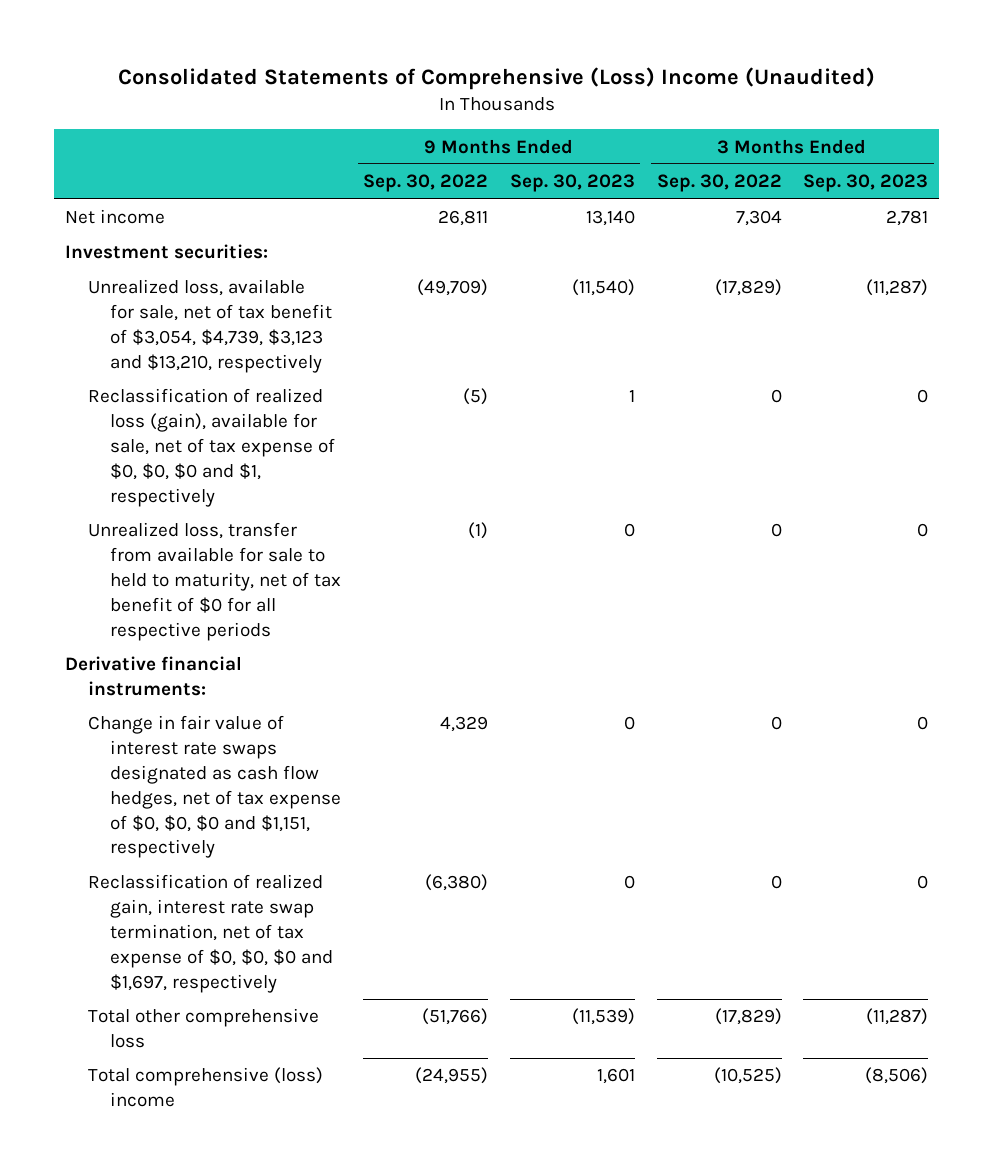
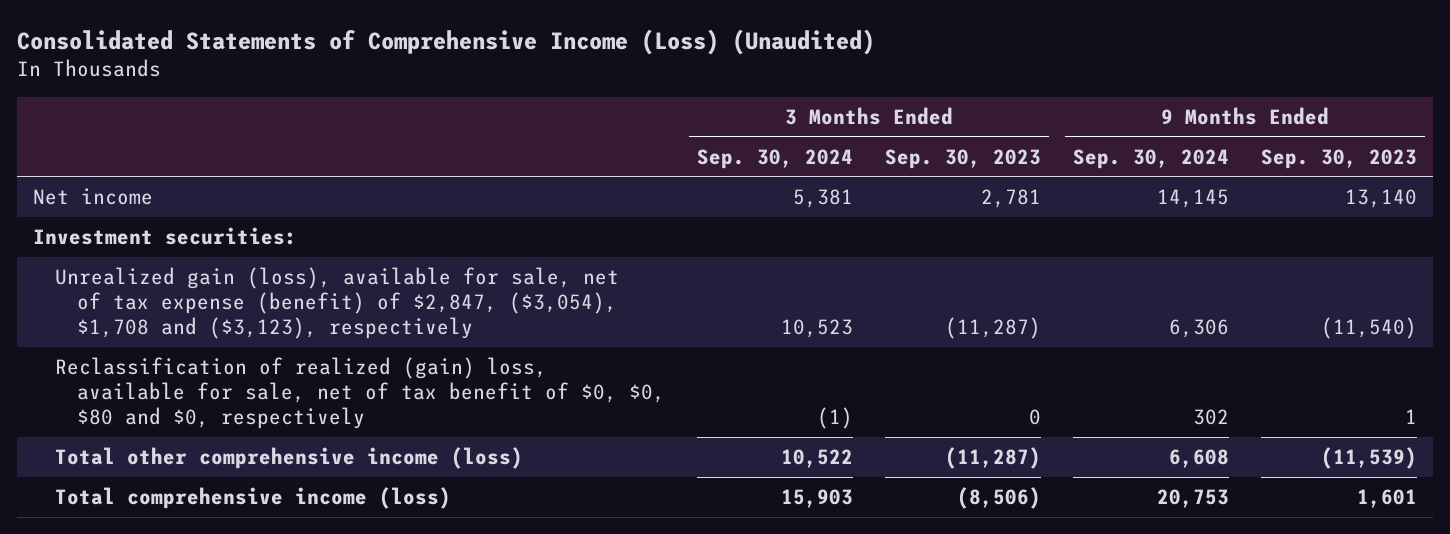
- Consolidated Statements of Comprehensive (Loss) Income (Unaudited)
+ Consolidated Statements of Comprehensive Income (Loss) (Unaudited)
- | 9 Months Ended Sep. 30, 2022 | 9 Months Ended Sep. 30, 2023 | 3 Months Ended Sep. 30, 2022 | 3 Months Ended Sep. 30, 2023
+ | 3 Months Ended Sep. 30, 2024 | 3 Months Ended Sep. 30, 2023 | 9 Months Ended Sep. 30, 2024 | 9 Months Ended Sep. 30, 2023
- Unrealized loss, available for sale, net of tax benefit of $3,054, $4,739, $3,123 and $13,210, respectively | (49,709) | (11,540) | (17,829) | (11,287)
- Reclassification of realized loss (gain), available for sale, net of tax expense of $0, $0, $0 and $1, respectively | (5) | 1 | 0 | 0
- Unrealized loss, transfer from available for sale to held to maturity, net of tax benefit of $0 for all respective periods | (1) | 0 | 0 | 0
- Derivative financial instruments:
- Change in fair value of interest rate swaps designated as cash flow hedges, net of tax expense of $0, $0, $0 and $1,151, respectively | 4,329 | 0 | 0 | 0
- Reclassification of realized gain, interest rate swap termination, net of tax expense of $0, $0, $0 and $1,697, respectively | (6,380) | 0 | 0 | 0
- Total other comprehensive loss | (51,766) | (11,539) | (17,829) | (11,287)
- Total comprehensive (loss) income | (24,955) | 1,601 | (10,525) | (8,506)
+ Unrealized gain (loss), available for sale, net of tax expense (benefit) of $2,847, ($3,054), $1,708 and ($3,123), respectively | 10,523 | (11,287) | 6,306 | (11,540)
+ Reclassification of realized (gain) loss, available for sale, net of tax benefit of $0, $0, $80 and $0, respectively | (1) | 0 | 302 | 1
+ Total other comprehensive income (loss) | 10,522 | (11,287) | 6,608 | (11,539)
+ Total comprehensive income (loss) | 15,903 | (8,506) | 20,753 | 1,601

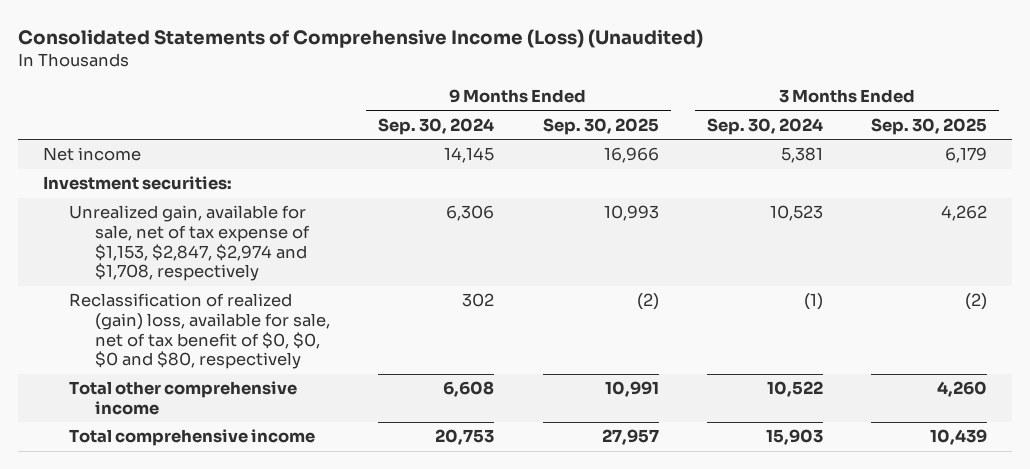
- | 3 Months Ended Sep. 30, 2024 | 3 Months Ended Sep. 30, 2023 | 9 Months Ended Sep. 30, 2024 | 9 Months Ended Sep. 30, 2023
+ | 9 Months Ended Sep. 30, 2024 | 9 Months Ended Sep. 30, 2025 | 3 Months Ended Sep. 30, 2024 | 3 Months Ended Sep. 30, 2025
- Unrealized gain (loss), available for sale, net of tax expense (benefit) of $2,847, ($3,054), $1,708 and ($3,123), respectively | 10,523 | (11,287) | 6,306 | (11,540)
- Reclassification of realized (gain) loss, available for sale, net of tax benefit of $0, $0, $80 and $0, respectively | (1) | 0 | 302 | 1
- Total other comprehensive income (loss) | 10,522 | (11,287) | 6,608 | (11,539)
- Total comprehensive income (loss) | 15,903 | (8,506) | 20,753 | 1,601
+ Unrealized gain, available for sale, net of tax expense of $1,153, $2,847, $2,974 and $1,708, respectively | 6,306 | 10,993 | 10,523 | 4,262
+ Reclassification of realized (gain) loss, available for sale, net of tax benefit of $0, $0, $0 and $80, respectively | 302 | (2) | (1) | (2)
+ Total other comprehensive income | 6,608 | 10,991 | 10,522 | 4,260
+ Total comprehensive income | 20,753 | 27,957 | 15,903 | 10,439

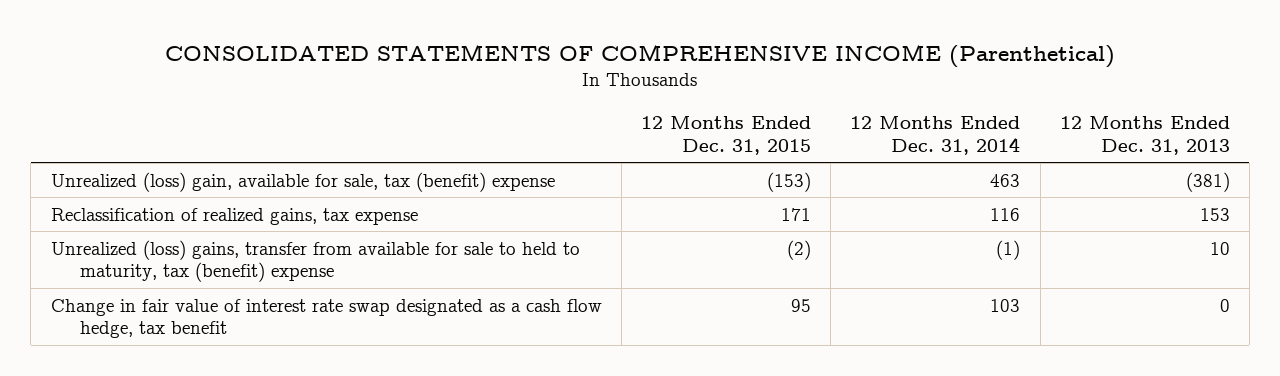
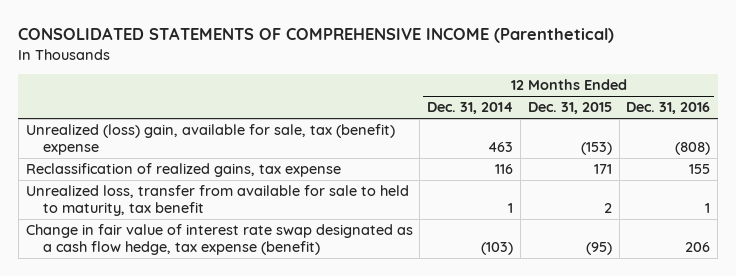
- | 12 Months Ended Dec. 31, 2015 | 12 Months Ended Dec. 31, 2014 | 12 Months Ended Dec. 31, 2013
+ | 12 Months Ended Dec. 31, 2014 | 12 Months Ended Dec. 31, 2015 | 12 Months Ended Dec. 31, 2016
- Unrealized (loss) gains, transfer from available for sale to held to maturity, tax (benefit) expense | (2) | (1) | 10
- Change in fair value of interest rate swap designated as a cash flow hedge, tax benefit | 95 | 103 | 0
+ Unrealized loss, transfer from available for sale to held to maturity, tax benefit | 1 | 2 | 1
+ Change in fair value of interest rate swap designated as a cash flow hedge, tax expense (benefit) | (103) | (95) | 206

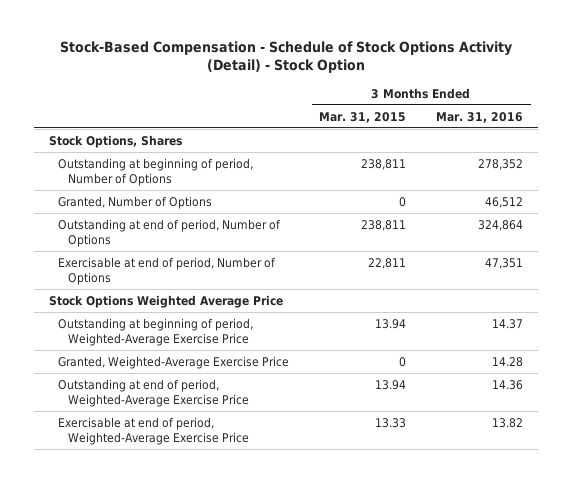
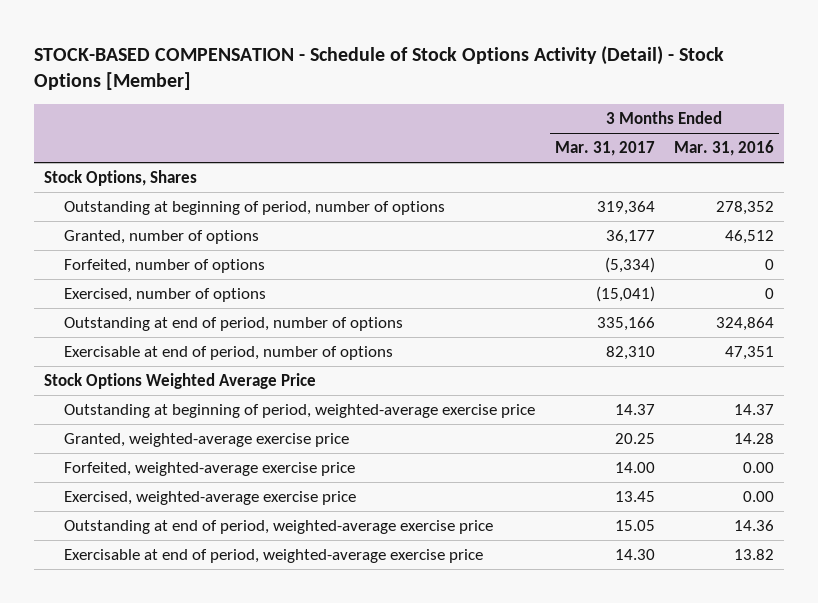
- Stock-Based Compensation - Schedule of Stock Options Activity (Detail) - Stock Option
+ STOCK-BASED COMPENSATION - Schedule of Stock Options Activity (Detail) - Stock Options [Member]
- | 3 Months Ended Mar. 31, 2015 | 3 Months Ended Mar. 31, 2016
+ | 3 Months Ended Mar. 31, 2017 | 3 Months Ended Mar. 31, 2016
- Outstanding at beginning of period, Number of Options | 238,811 | 278,352
- Granted, Number of Options | 0 | 46,512
- Outstanding at end of period, Number of Options | 238,811 | 324,864
- Exercisable at end of period, Number of Options | 22,811 | 47,351
+ Outstanding at beginning of period, number of options | 319,364 | 278,352
+ Granted, number of options | 36,177 | 46,512
+ Forfeited, number of options | (5,334) | 0
+ Exercised, number of options | (15,041) | 0
+ Outstanding at end of period, number of options | 335,166 | 324,864
+ Exercisable at end of period, number of options | 82,310 | 47,351
- Outstanding at beginning of period, Weighted-Average Exercise Price | 13.94 | 14.37
- Granted, Weighted-Average Exercise Price | 0 | 14.28
- Outstanding at end of period, Weighted-Average Exercise Price | 13.94 | 14.36
- Exercisable at end of period, Weighted-Average Exercise Price | 13.33 | 13.82
+ Outstanding at beginning of period, weighted-average exercise price | 14.37 | 14.37
+ Granted, weighted-average exercise price | 20.25 | 14.28
+ Forfeited, weighted-average exercise price | 14.00 | 0.00
+ Exercised, weighted-average exercise price | 13.45 | 0.00
+ Outstanding at end of period, weighted-average exercise price | 15.05 | 14.36
+ Exercisable at end of period, weighted-average exercise price | 14.30 | 13.82

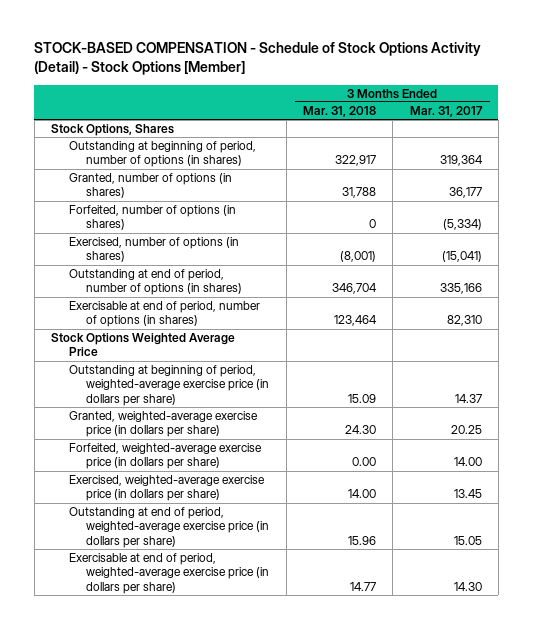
- | 3 Months Ended Mar. 31, 2017 | 3 Months Ended Mar. 31, 2016
+ | 3 Months Ended Mar. 31, 2018 | 3 Months Ended Mar. 31, 2017
- Outstanding at beginning of period, number of options | 319,364 | 278,352
- Granted, number of options | 36,177 | 46,512
- Forfeited, number of options | (5,334) | 0
- Exercised, number of options | (15,041) | 0
- Outstanding at end of period, number of options | 335,166 | 324,864
- Exercisable at end of period, number of options | 82,310 | 47,351
+ Outstanding at beginning of period, number of options (in shares) | 322,917 | 319,364
+ Granted, number of options (in shares) | 31,788 | 36,177
+ Forfeited, number of options (in shares) | 0 | (5,334)
+ Exercised, number of options (in shares) | (8,001) | (15,041)
+ Outstanding at end of period, number of options (in shares) | 346,704 | 335,166
+ Exercisable at end of period, number of options (in shares) | 123,464 | 82,310
- Outstanding at beginning of period, weighted-average exercise price | 14.37 | 14.37
- Granted, weighted-average exercise price | 20.25 | 14.28
- Forfeited, weighted-average exercise price | 14.00 | 0.00
- Exercised, weighted-average exercise price | 13.45 | 0.00
- Outstanding at end of period, weighted-average exercise price | 15.05 | 14.36
- Exercisable at end of period, weighted-average exercise price | 14.30 | 13.82
+ Outstanding at beginning of period, weighted-average exercise price (in dollars per share) | 15.09 | 14.37
+ Granted, weighted-average exercise price (in dollars per share) | 24.30 | 20.25
+ Forfeited, weighted-average exercise price (in dollars per share) | 0.00 | 14.00
+ Exercised, weighted-average exercise price (in dollars per share) | 14.00 | 13.45
+ Outstanding at end of period, weighted-average exercise price (in dollars per share) | 15.96 | 15.05
+ Exercisable at end of period, weighted-average exercise price (in dollars per share) | 14.77 | 14.30

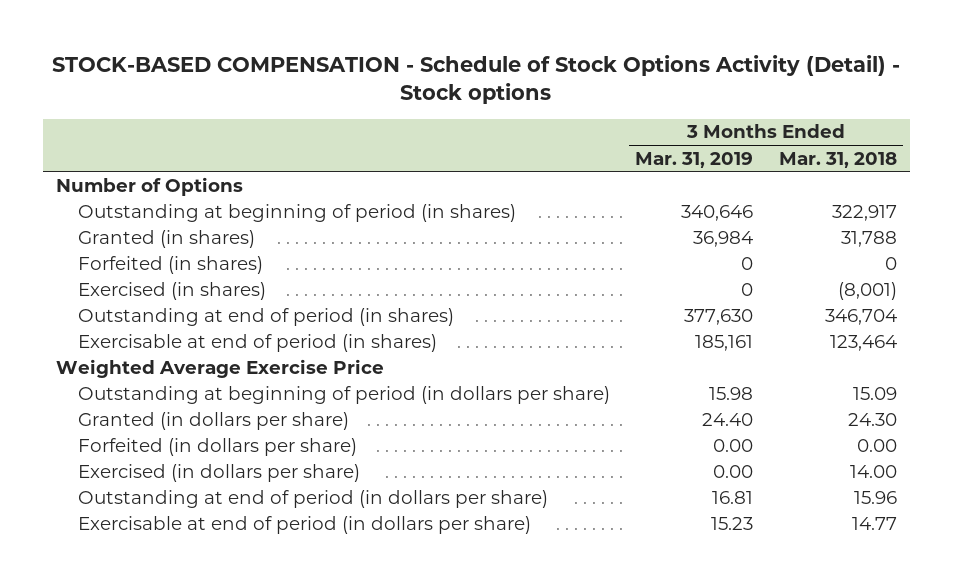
- STOCK-BASED COMPENSATION - Schedule of Stock Options Activity (Detail) - Stock Options [Member]
+ STOCK-BASED COMPENSATION - Schedule of Stock Options Activity (Detail) - Stock options
- | 3 Months Ended Mar. 31, 2018 | 3 Months Ended Mar. 31, 2017
+ | 3 Months Ended Mar. 31, 2019 | 3 Months Ended Mar. 31, 2018
- Stock Options, Shares
- Outstanding at beginning of period, number of options (in shares) | 322,917 | 319,364
- Granted, number of options (in shares) | 31,788 | 36,177
- Forfeited, number of options (in shares) | 0 | (5,334)
- Exercised, number of options (in shares) | (8,001) | (15,041)
- Outstanding at end of period, number of options (in shares) | 346,704 | 335,166
- Exercisable at end of period, number of options (in shares) | 123,464 | 82,310
- Stock Options Weighted Average Price
- Outstanding at beginning of period, weighted-average exercise price (in dollars per share) | 15.09 | 14.37
- Granted, weighted-average exercise price (in dollars per share) | 24.30 | 20.25
- Forfeited, weighted-average exercise price (in dollars per share) | 0.00 | 14.00
- Exercised, weighted-average exercise price (in dollars per share) | 14.00 | 13.45
- Outstanding at end of period, weighted-average exercise price (in dollars per share) | 15.96 | 15.05
- Exercisable at end of period, weighted-average exercise price (in dollars per share) | 14.77 | 14.30
+ Number of Options
+ Outstanding at beginning of period (in shares) | 340,646 | 322,917
+ Granted (in shares) | 36,984 | 31,788
+ Forfeited (in shares) | 0 | 0
+ Exercised (in shares) | 0 | (8,001)
+ Outstanding at end of period (in shares) | 377,630 | 346,704
+ Exercisable at end of period (in shares) | 185,161 | 123,464
+ Weighted Average Exercise Price
+ Outstanding at beginning of period (in dollars per share) | 15.98 | 15.09
+ Granted (in dollars per share) | 24.40 | 24.30
+ Forfeited (in dollars per share) | 0.00 | 0.00
+ Exercised (in dollars per share) | 0.00 | 14.00
+ Outstanding at end of period (in dollars per share) | 16.81 | 15.96
+ Exercisable at end of period (in dollars per share) | 15.23 | 14.77

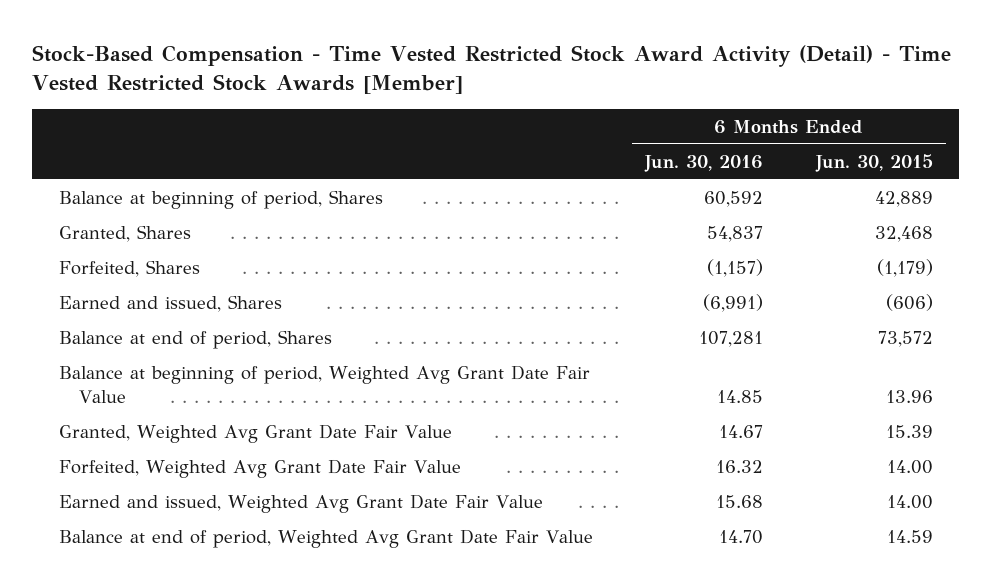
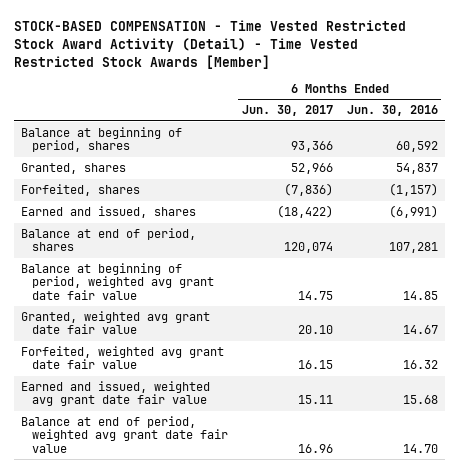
- Stock-Based Compensation - Time Vested Restricted Stock Award Activity (Detail) - Time Vested Restricted Stock Awards [Member]
+ STOCK-BASED COMPENSATION - Time Vested Restricted Stock Award Activity (Detail) - Time Vested Restricted Stock Awards [Member]
- | 6 Months Ended Jun. 30, 2016 | 6 Months Ended Jun. 30, 2015
+ | 6 Months Ended Jun. 30, 2017 | 6 Months Ended Jun. 30, 2016
- Balance at beginning of period, Shares | 60,592 | 42,889
- Granted, Shares | 54,837 | 32,468
- Forfeited, Shares | (1,157) | (1,179)
- Earned and issued, Shares | (6,991) | (606)
- Balance at end of period, Shares | 107,281 | 73,572
- Balance at beginning of period, Weighted Avg Grant Date Fair Value | 14.85 | 13.96
- Granted, Weighted Avg Grant Date Fair Value | 14.67 | 15.39
- Forfeited, Weighted Avg Grant Date Fair Value | 16.32 | 14.00
- Earned and issued, Weighted Avg Grant Date Fair Value | 15.68 | 14.00
- Balance at end of period, Weighted Avg Grant Date Fair Value | 14.70 | 14.59
+ Balance at beginning of period, shares | 93,366 | 60,592
+ Granted, shares | 52,966 | 54,837
+ Forfeited, shares | (7,836) | (1,157)
+ Earned and issued, shares | (18,422) | (6,991)
+ Balance at end of period, shares | 120,074 | 107,281
+ Balance at beginning of period, weighted avg grant date fair value | 14.75 | 14.85
+ Granted, weighted avg grant date fair value | 20.10 | 14.67
+ Forfeited, weighted avg grant date fair value | 16.15 | 16.32
+ Earned and issued, weighted avg grant date fair value | 15.11 | 15.68
+ Balance at end of period, weighted avg grant date fair value | 16.96 | 14.70

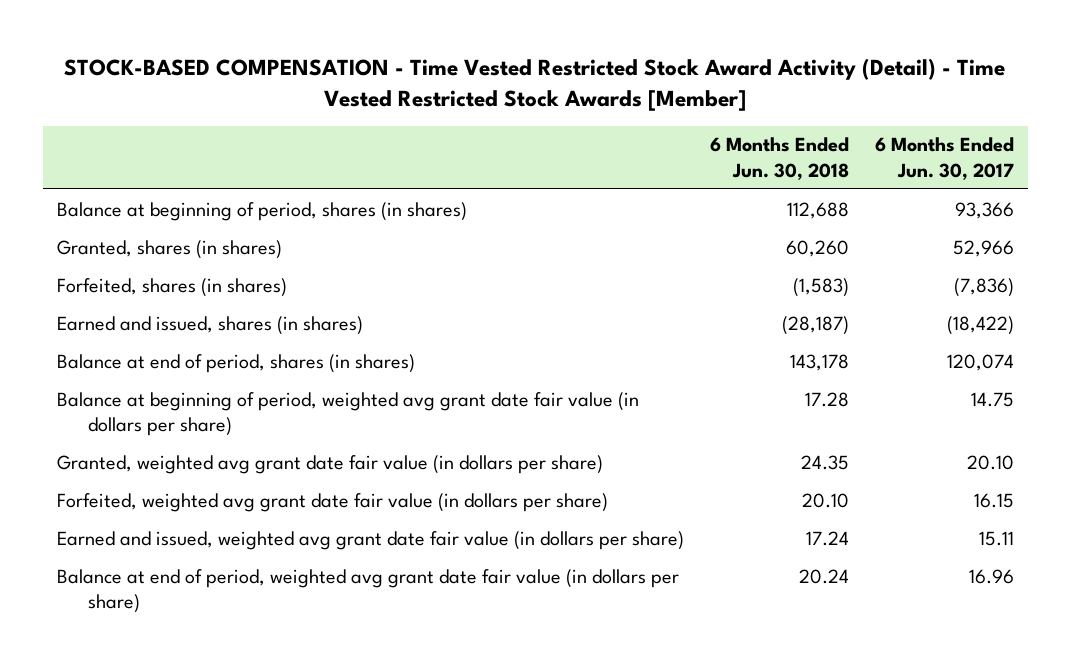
- | 6 Months Ended Jun. 30, 2017 | 6 Months Ended Jun. 30, 2016
+ | 6 Months Ended Jun. 30, 2018 | 6 Months Ended Jun. 30, 2017
- Balance at beginning of period, shares | 93,366 | 60,592
- Granted, shares | 52,966 | 54,837
- Forfeited, shares | (7,836) | (1,157)
- Earned and issued, shares | (18,422) | (6,991)
- Balance at end of period, shares | 120,074 | 107,281
- Balance at beginning of period, weighted avg grant date fair value | 14.75 | 14.85
- Granted, weighted avg grant date fair value | 20.10 | 14.67
- Forfeited, weighted avg grant date fair value | 16.15 | 16.32
- Earned and issued, weighted avg grant date fair value | 15.11 | 15.68
- Balance at end of period, weighted avg grant date fair value | 16.96 | 14.70
+ Balance at beginning of period, shares (in shares) | 112,688 | 93,366
+ Granted, shares (in shares) | 60,260 | 52,966
+ Forfeited, shares (in shares) | (1,583) | (7,836)
+ Earned and issued, shares (in shares) | (28,187) | (18,422)
+ Balance at end of period, shares (in shares) | 143,178 | 120,074
+ Balance at beginning of period, weighted avg grant date fair value (in dollars per share) | 17.28 | 14.75
+ Granted, weighted avg grant date fair value (in dollars per share) | 24.35 | 20.10
+ Forfeited, weighted avg grant date fair value (in dollars per share) | 20.10 | 16.15
+ Earned and issued, weighted avg grant date fair value (in dollars per share) | 17.24 | 15.11
+ Balance at end of period, weighted avg grant date fair value (in dollars per share) | 20.24 | 16.96

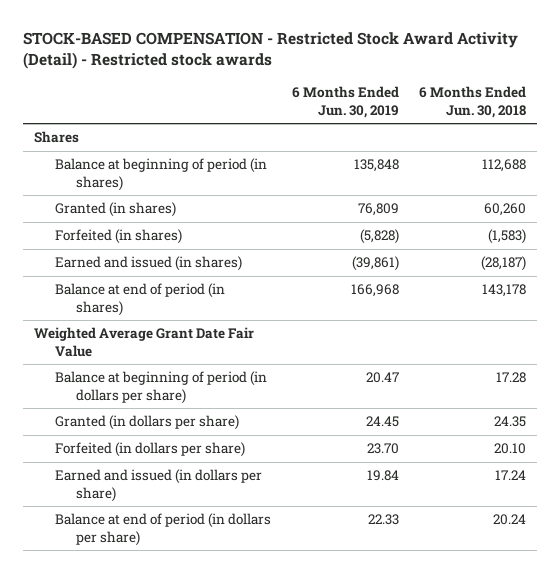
- STOCK-BASED COMPENSATION - Time Vested Restricted Stock Award Activity (Detail) - Time Vested Restricted Stock Awards [Member]
+ STOCK-BASED COMPENSATION - Restricted Stock Award Activity (Detail) - Restricted stock awards
- | 6 Months Ended Jun. 30, 2018 | 6 Months Ended Jun. 30, 2017
+ | 6 Months Ended Jun. 30, 2019 | 6 Months Ended Jun. 30, 2018
- Balance at beginning of period, shares (in shares) | 112,688 | 93,366
- Granted, shares (in shares) | 60,260 | 52,966
- Forfeited, shares (in shares) | (1,583) | (7,836)
- Earned and issued, shares (in shares) | (28,187) | (18,422)
- Balance at end of period, shares (in shares) | 143,178 | 120,074
- Balance at beginning of period, weighted avg grant date fair value (in dollars per share) | 17.28 | 14.75
- Granted, weighted avg grant date fair value (in dollars per share) | 24.35 | 20.10
- Forfeited, weighted avg grant date fair value (in dollars per share) | 20.10 | 16.15
- Earned and issued, weighted avg grant date fair value (in dollars per share) | 17.24 | 15.11
- Balance at end of period, weighted avg grant date fair value (in dollars per share) | 20.24 | 16.96
+ Shares
+ Balance at beginning of period (in shares) | 135,848 | 112,688
+ Granted (in shares) | 76,809 | 60,260
+ Forfeited (in shares) | (5,828) | (1,583)
+ Earned and issued (in shares) | (39,861) | (28,187)
+ Balance at end of period (in shares) | 166,968 | 143,178
+ Weighted Average Grant Date Fair Value
+ Balance at beginning of period (in dollars per share) | 20.47 | 17.28
+ Granted (in dollars per share) | 24.45 | 24.35
+ Forfeited (in dollars per share) | 23.70 | 20.10
+ Earned and issued (in dollars per share) | 19.84 | 17.24
+ Balance at end of period (in dollars per share) | 22.33 | 20.24

